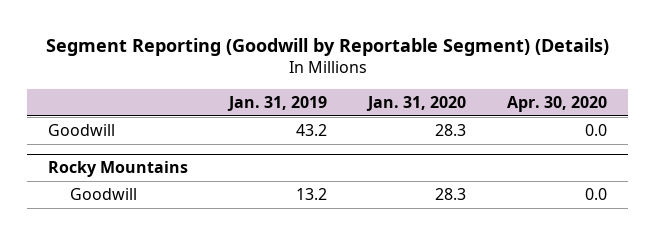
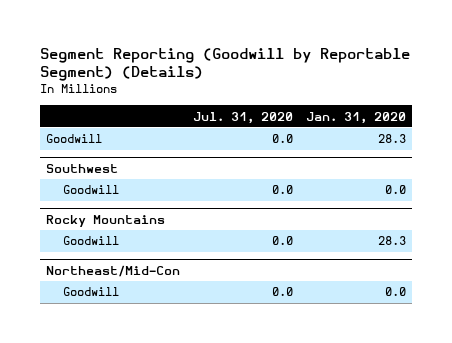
- | Jan. 31, 2019 | Jan. 31, 2020 | Apr. 30, 2020
+ | Jul. 31, 2020 | Jan. 31, 2020
+ Southwest
+ Goodwill | 0.0 | 0.0
+ Northeast/Mid-Con
+ Goodwill | 0.0 | 0.0

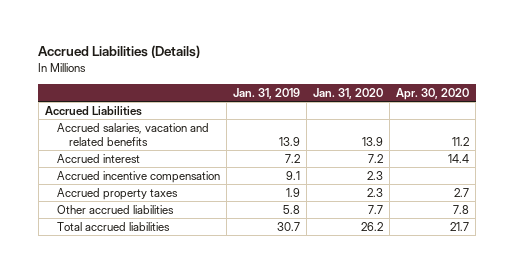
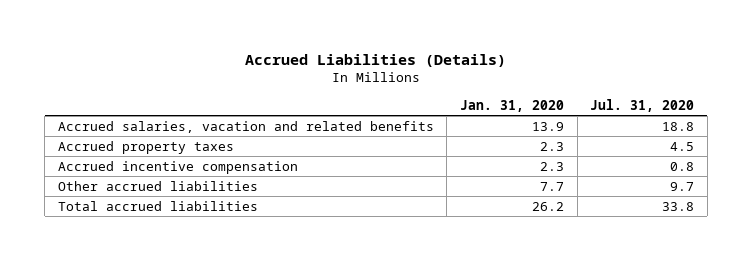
- | Jan. 31, 2019 | Jan. 31, 2020 | Apr. 30, 2020
+ | Jan. 31, 2020 | Jul. 31, 2020
- Accrued Liabilities
- Accrued interest | 7.2 | 7.2 | 14.4
moved down: Accrued incentive compensation | 2.3 | 0.8

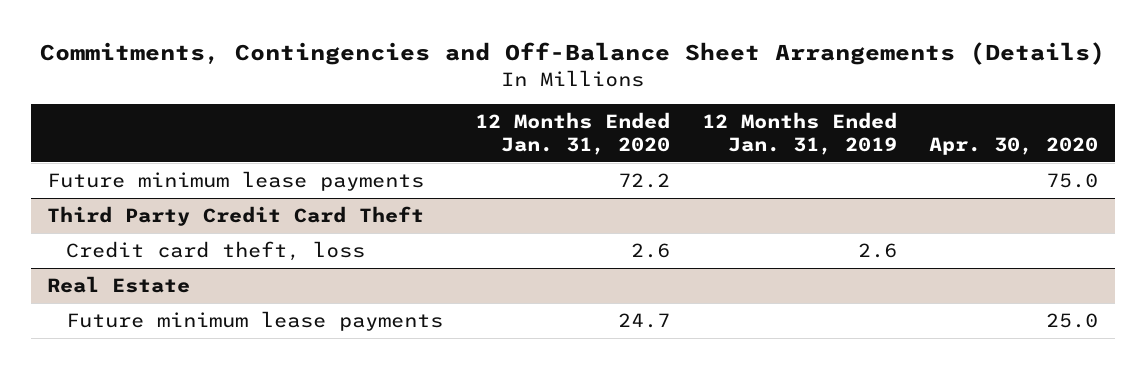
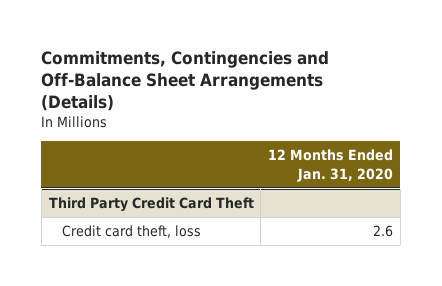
- | 12 Months Ended Jan. 31, 2020 | 12 Months Ended Jan. 31, 2019 | Apr. 30, 2020
+ | 12 Months Ended Jan. 31, 2020
- Future minimum lease payments | 72.2 | | 75.0
- Real Estate
- Future minimum lease payments | 24.7 | | 25.0

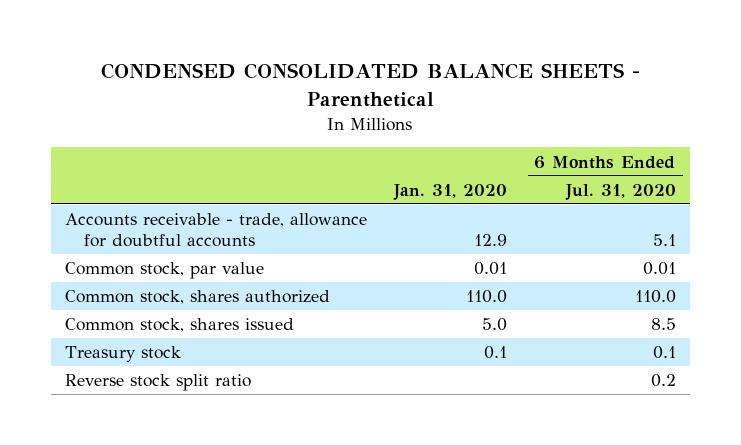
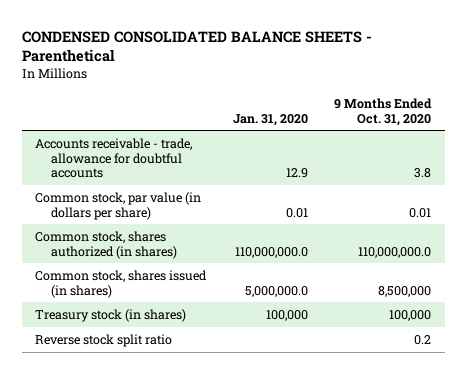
- | Jan. 31, 2020 | 6 Months Ended Jul. 31, 2020
+ | Jan. 31, 2020 | 9 Months Ended Oct. 31, 2020
- Common stock, par value | 0.01 | 0.01
- Common stock, shares authorized | 110.0 | 110.0
- Common stock, shares issued | 5.0 | 8.5
- Treasury stock | 0.1 | 0.1
+ Common stock, par value (in dollars per share) | 0.01 | 0.01
+ Common stock, shares authorized (in shares) | 110,000,000.0 | 110,000,000.0
+ Common stock, shares issued (in shares) | 5,000,000.0 | 8,500,000
+ Treasury stock (in shares) | 100,000 | 100,000

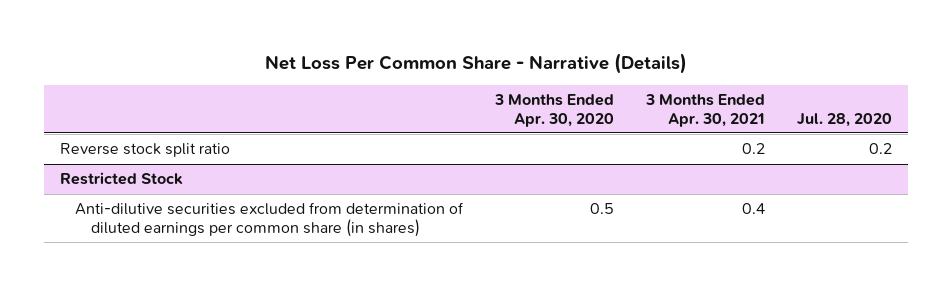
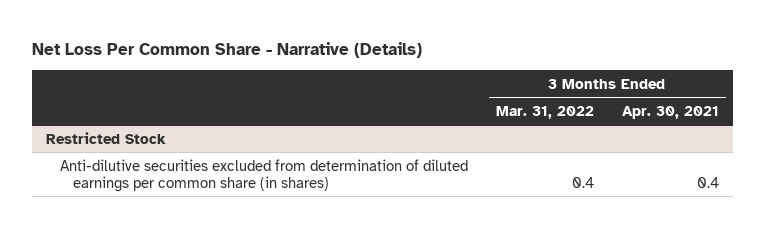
- | 3 Months Ended Apr. 30, 2020 | 3 Months Ended Apr. 30, 2021 | Jul. 28, 2020
+ | 3 Months Ended Mar. 31, 2022 | 3 Months Ended Apr. 30, 2021
- Reverse stock split ratio | | 0.2 | 0.2

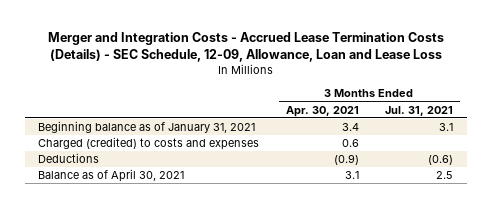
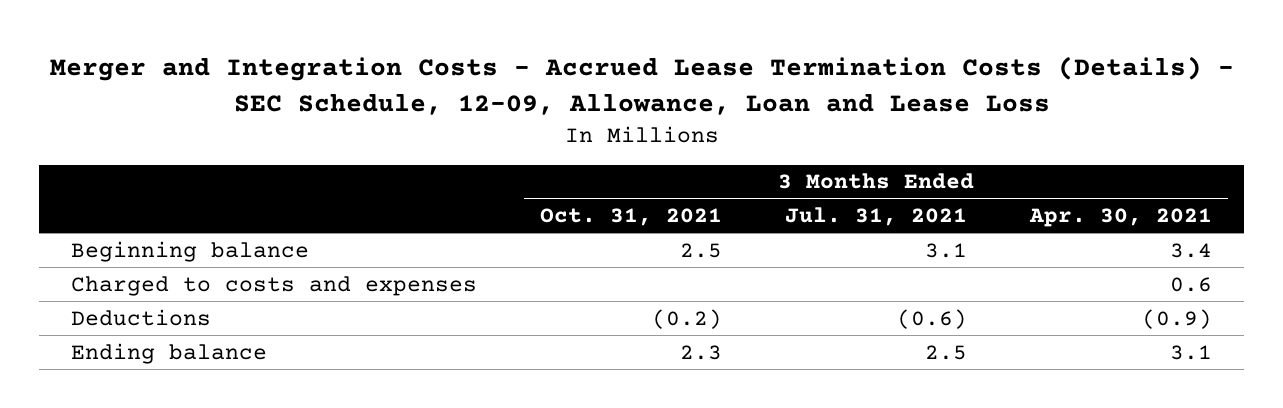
- | 3 Months Ended Apr. 30, 2021 | 3 Months Ended Jul. 31, 2021
+ | 3 Months Ended Oct. 31, 2021 | 3 Months Ended Jul. 31, 2021 | 3 Months Ended Apr. 30, 2021
- Beginning balance as of January 31, 2021 | 3.4 | 3.1
- Charged (credited) to costs and expenses | 0.6 |
+ Beginning balance | 2.5 | 3.1 | 3.4
+ Charged to costs and expenses | | | 0.6
- Balance as of April 30, 2021 | 3.1 | 2.5
+ Ending balance | 2.3 | 2.5 | 3.1

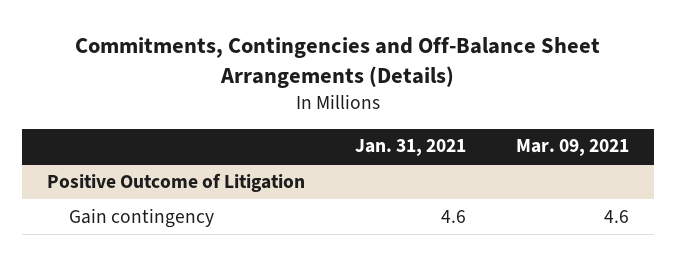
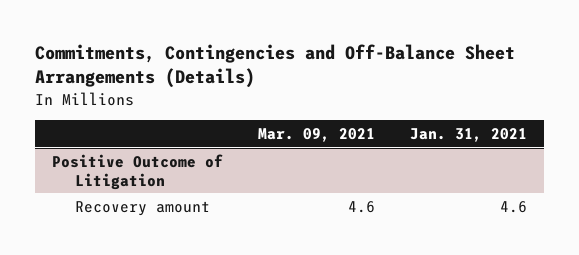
- | Jan. 31, 2021 | Mar. 09, 2021
+ | Mar. 09, 2021 | Jan. 31, 2021
@ Positive Outcome of Litigation
- Gain contingency | 4.6 | 4.6
+ Recovery amount | 4.6 | 4.6

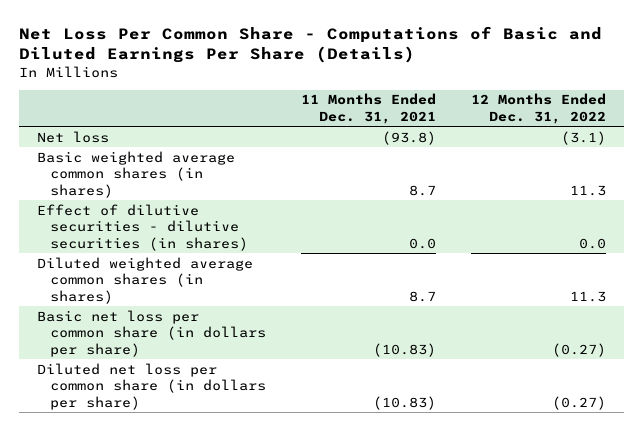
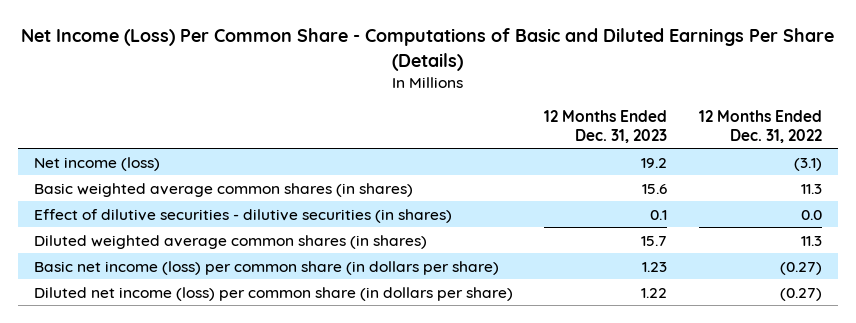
- Net Loss Per Common Share - Computations of Basic and Diluted Earnings Per Share (Details)
+ Net Income (Loss) Per Common Share - Computations of Basic and Diluted Earnings Per Share (Details)
- | 11 Months Ended Dec. 31, 2021 | 12 Months Ended Dec. 31, 2022
+ | 12 Months Ended Dec. 31, 2023 | 12 Months Ended Dec. 31, 2022
- Net loss | (93.8) | (3.1)
+ Net income (loss) | 19.2 | (3.1)
- Basic net loss per common share (in dollars per share) | (10.83) | (0.27)
- Diluted net loss per common share (in dollars per share) | (10.83) | (0.27)
+ Basic net income (loss) per common share (in dollars per share) | 1.23 | (0.27)
+ Diluted net income (loss) per common share (in dollars per share) | 1.22 | (0.27)

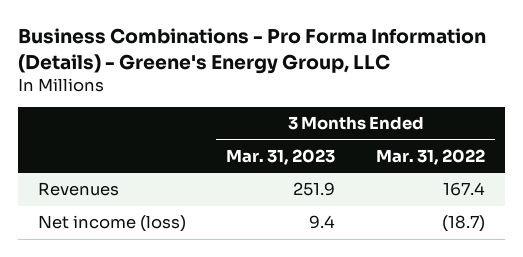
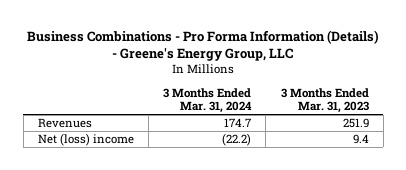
- | 3 Months Ended Mar. 31, 2023 | 3 Months Ended Mar. 31, 2022
+ | 3 Months Ended Mar. 31, 2024 | 3 Months Ended Mar. 31, 2023
- Net income (loss) | 9.4 | (18.7)
+ Net (loss) income | (22.2) | 9.4

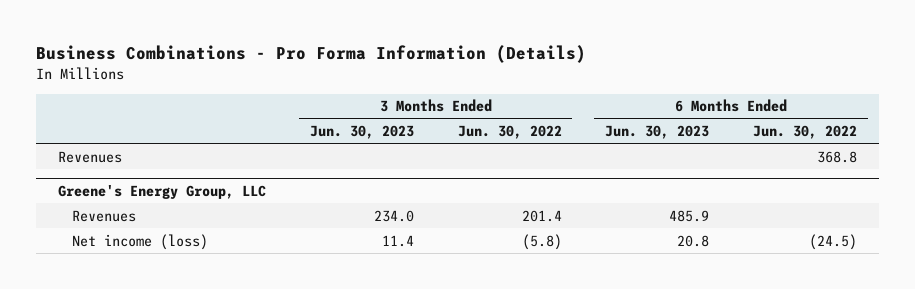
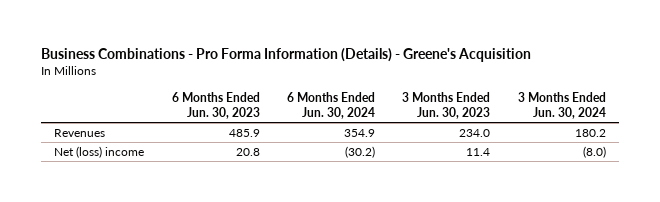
- Business Combinations - Pro Forma Information (Details)
+ Business Combinations - Pro Forma Information (Details) - Greene's Acquisition
- | 3 Months Ended Jun. 30, 2023 | 3 Months Ended Jun. 30, 2022 | 6 Months Ended Jun. 30, 2023 | 6 Months Ended Jun. 30, 2022
+ | 6 Months Ended Jun. 30, 2023 | 6 Months Ended Jun. 30, 2024 | 3 Months Ended Jun. 30, 2023 | 3 Months Ended Jun. 30, 2024
- Revenues | | | | 368.8
- Greene's Energy Group, LLC
- Net income (loss) | 11.4 | (5.8) | 20.8 | (24.5)
+ Net (loss) income | 20.8 | (30.2) | 11.4 | (8.0)

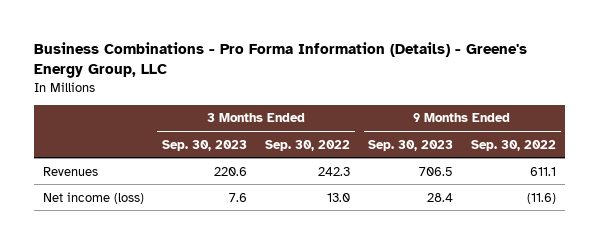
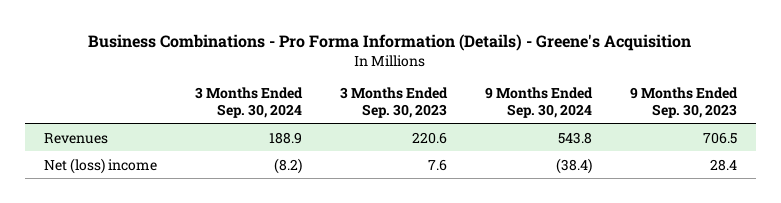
- Business Combinations - Pro Forma Information (Details) - Greene's Energy Group, LLC
+ Business Combinations - Pro Forma Information (Details) - Greene's Acquisition
- | 3 Months Ended Sep. 30, 2023 | 3 Months Ended Sep. 30, 2022 | 9 Months Ended Sep. 30, 2023 | 9 Months Ended Sep. 30, 2022
+ | 3 Months Ended Sep. 30, 2024 | 3 Months Ended Sep. 30, 2023 | 9 Months Ended Sep. 30, 2024 | 9 Months Ended Sep. 30, 2023
- Net income (loss) | 7.6 | 13.0 | 28.4 | (11.6)
+ Net (loss) income | (8.2) | 7.6 | (38.4) | 28.4

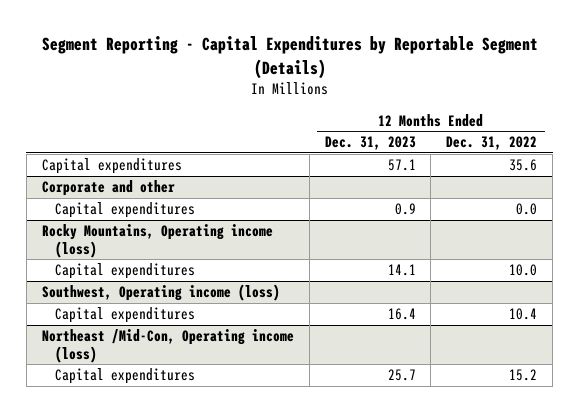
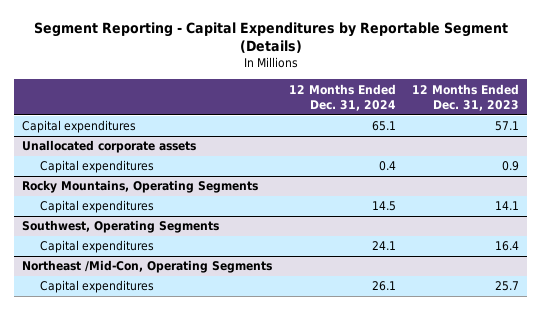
- | 12 Months Ended Dec. 31, 2023 | 12 Months Ended Dec. 31, 2022
+ | 12 Months Ended Dec. 31, 2024 | 12 Months Ended Dec. 31, 2023
- Corporate and other
+ Unallocated corporate assets
- Rocky Mountains, Operating income (loss)
+ Rocky Mountains, Operating Segments
- Southwest, Operating income (loss)
+ Southwest, Operating Segments
- Northeast /Mid-Con, Operating income (loss)
+ Northeast /Mid-Con, Operating Segments

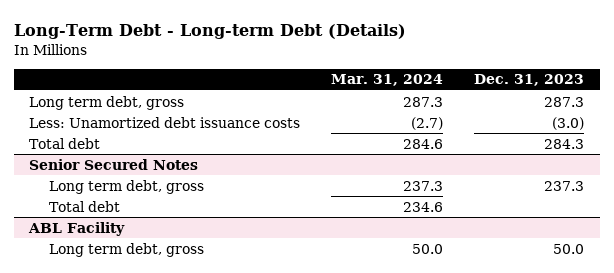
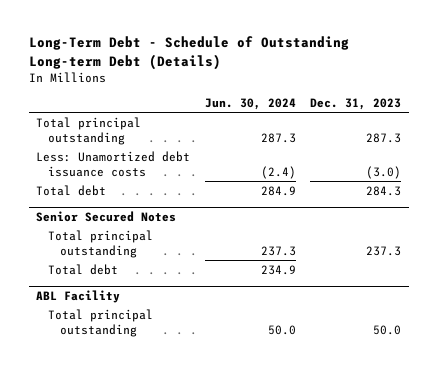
- Long-Term Debt - Long-term Debt (Details)
+ Long-Term Debt - Schedule of Outstanding Long-term Debt (Details)
- | Mar. 31, 2024 | Dec. 31, 2023
+ | Jun. 30, 2024 | Dec. 31, 2023
- Long term debt, gross | 287.3 | 287.3
+ Total principal outstanding | 287.3 | 287.3
@ Senior Secured Notes
- Long term debt, gross | 237.3 | 237.3
+ Total principal outstanding | 237.3 | 237.3
@ ABL Facility
- Long term debt, gross | 50.0 | 50.0
+ Total principal outstanding | 50.0 | 50.0

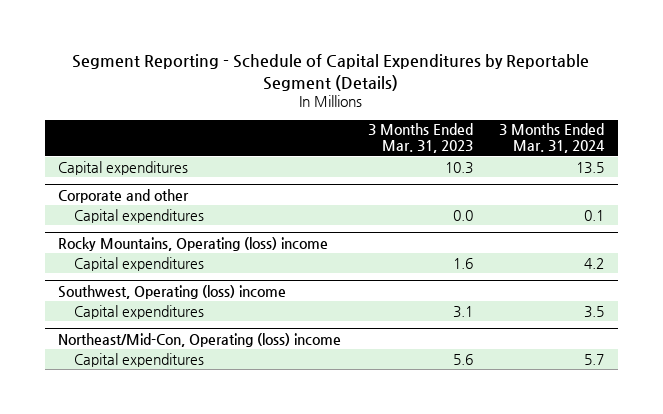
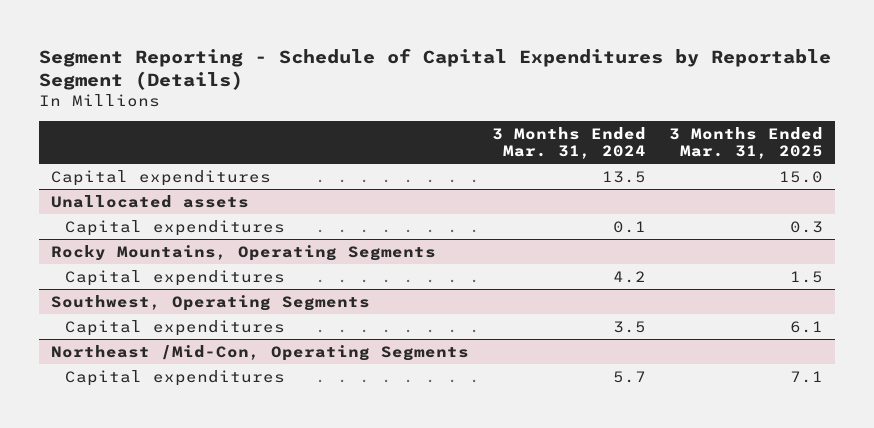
- | 3 Months Ended Mar. 31, 2023 | 3 Months Ended Mar. 31, 2024
+ | 3 Months Ended Mar. 31, 2024 | 3 Months Ended Mar. 31, 2025
- Corporate and other
+ Unallocated assets
- Rocky Mountains, Operating (loss) income
+ Rocky Mountains, Operating Segments
- Southwest, Operating (loss) income
+ Southwest, Operating Segments
- Northeast/Mid-Con, Operating (loss) income
+ Northeast /Mid-Con, Operating Segments

